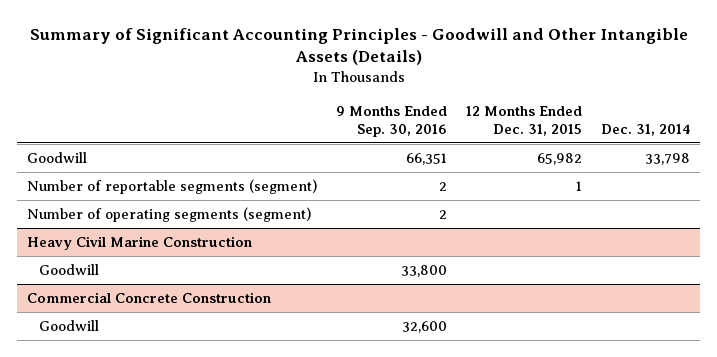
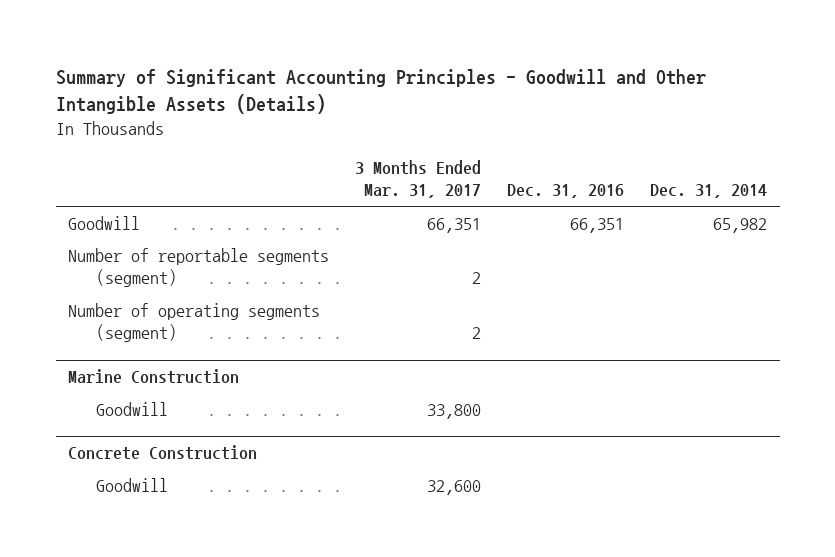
- | 9 Months Ended Sep. 30, 2016 | 12 Months Ended Dec. 31, 2015 | Dec. 31, 2014
+ | 3 Months Ended Mar. 31, 2017 | Dec. 31, 2016 | Dec. 31, 2014
- Goodwill | 66,351 | 65,982 | 33,798
+ Goodwill | 66,351 | 66,351 | 65,982
- Heavy Civil Marine Construction
+ Marine Construction
- Commercial Concrete Construction
+ Concrete Construction

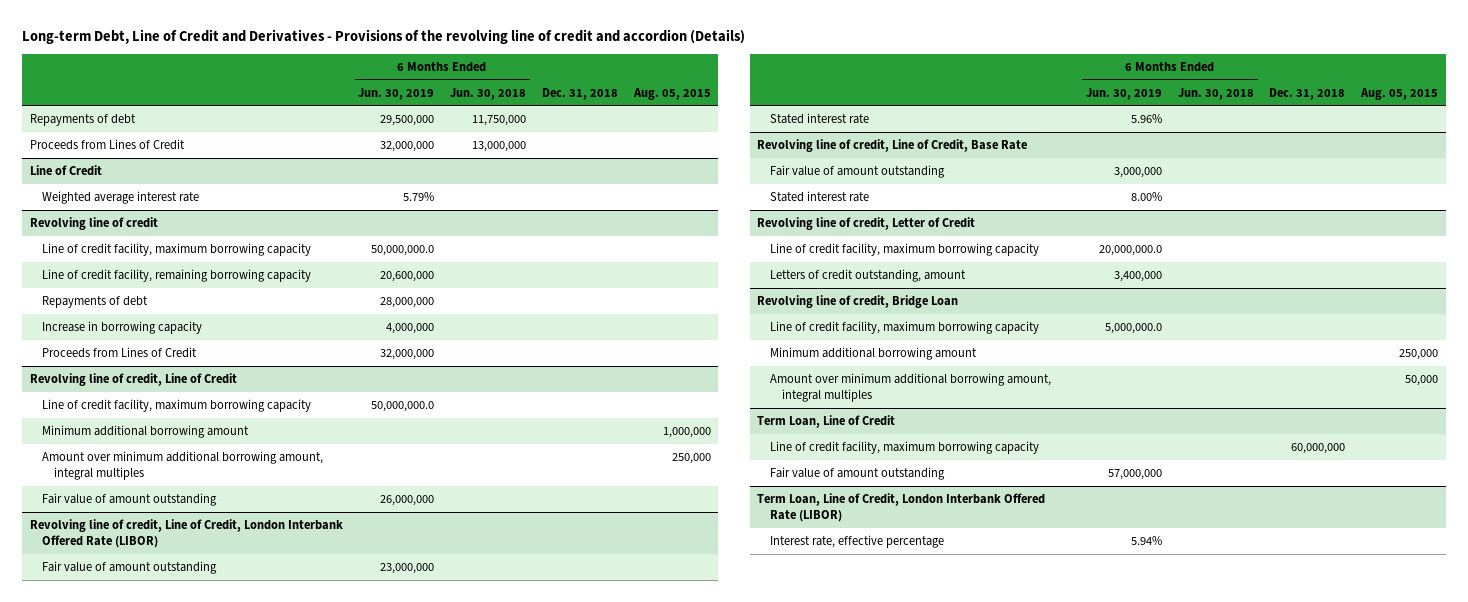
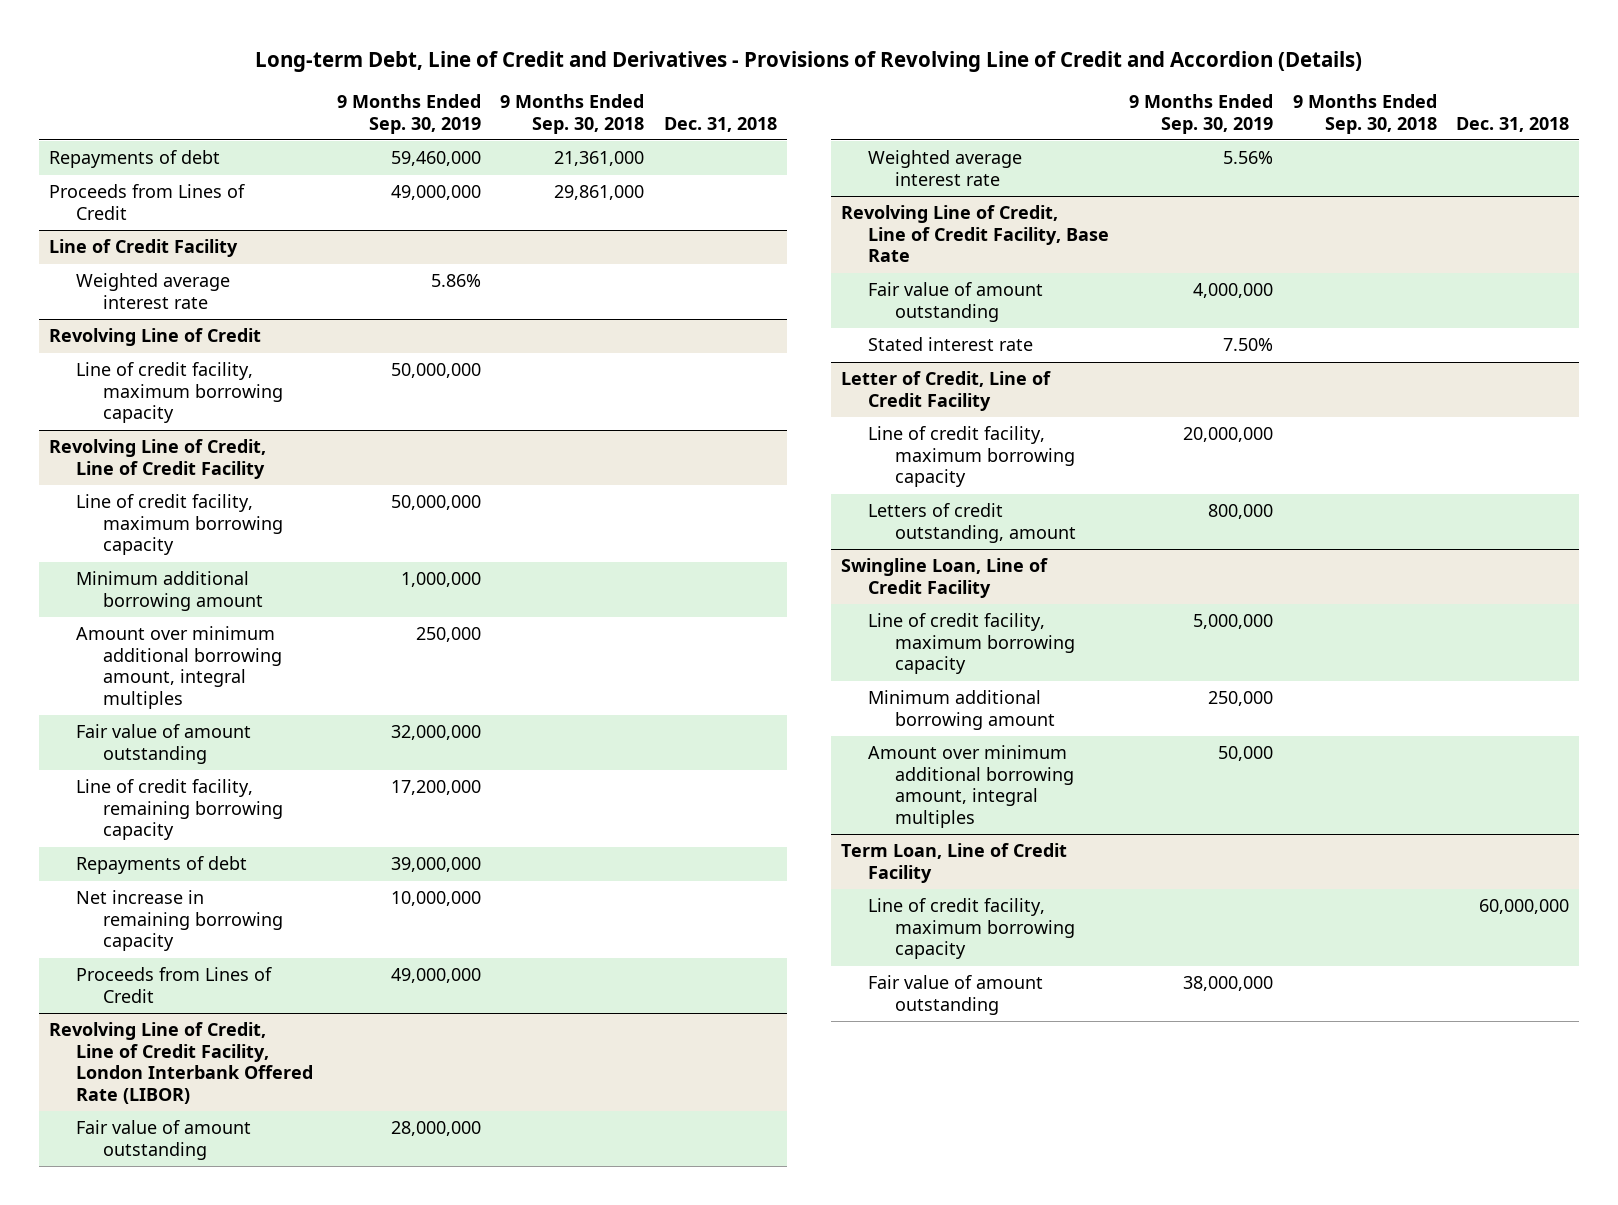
- Long-term Debt, Line of Credit and Derivatives - Provisions of the revolving line of credit and accordion (Details)
+ Long-term Debt, Line of Credit and Derivatives - Provisions of Revolving Line of Credit and Accordion (Details)
- | 6 Months Ended Jun. 30, 2019 | 6 Months Ended Jun. 30, 2018 | Dec. 31, 2018 | Aug. 05, 2015
+ | 9 Months Ended Sep. 30, 2019 | 9 Months Ended Sep. 30, 2018 | Dec. 31, 2018
- Line of Credit
+ Line of Credit Facility
- Revolving line of credit
+ Revolving Line of Credit
- Line of credit facility, remaining borrowing capacity | 20,600,000 | | |
- Repayments of debt | 28,000,000 | | |
- Increase in borrowing capacity | 4,000,000 | | |
- Proceeds from Lines of Credit | 32,000,000 | | |
- Revolving line of credit, Line of Credit
+ Revolving Line of Credit, Line of Credit Facility
- Revolving line of credit, Line of Credit, London Interbank Offered Rate (LIBOR)
+ Line of credit facility, remaining borrowing capacity | 17,200,000 | |
+ Repayments of debt | 39,000,000 | |
+ Net increase in remaining borrowing capacity | 10,000,000 | |
+ Proceeds from Lines of Credit | 49,000,000 | |
+ Revolving Line of Credit, Line of Credit Facility, London Interbank Offered Rate (LIBOR)
- Stated interest rate | 5.96% | | |
- Revolving line of credit, Line of Credit, Base Rate
+ Weighted average interest rate | 5.56% | |
+ Revolving Line of Credit, Line of Credit Facility, Base Rate
- Revolving line of credit, Letter of Credit
+ Letter of Credit, Line of Credit Facility
- Revolving line of credit, Bridge Loan
+ Swingline Loan, Line of Credit Facility
- Term Loan, Line of Credit
+ Term Loan, Line of Credit Facility
- Term Loan, Line of Credit, London Interbank Offered Rate (LIBOR)
- Interest rate, effective percentage | 5.94% | | |

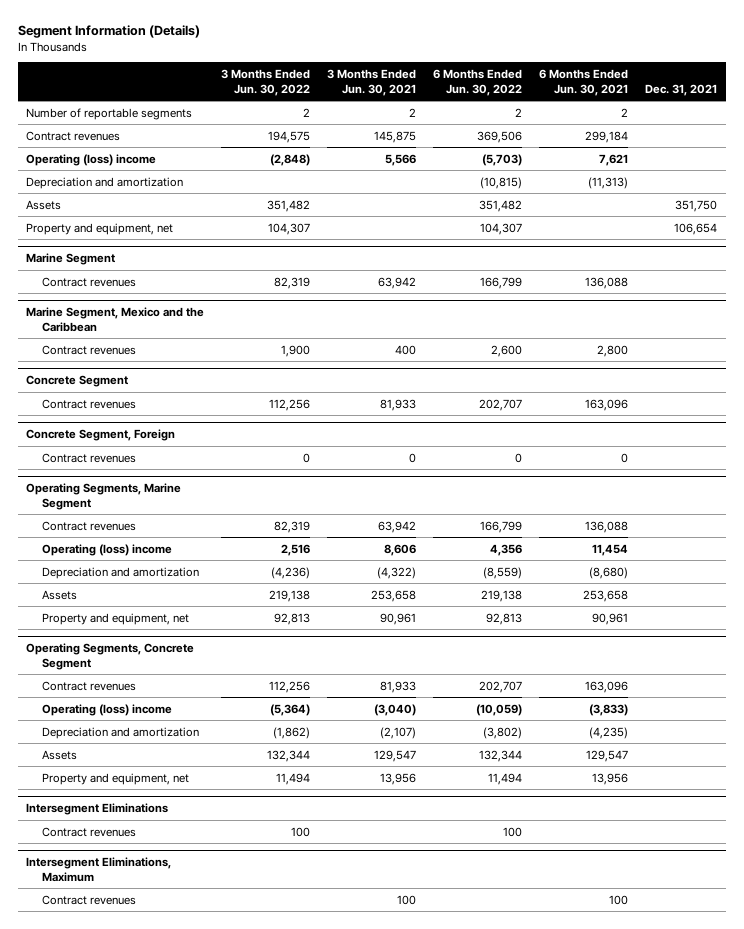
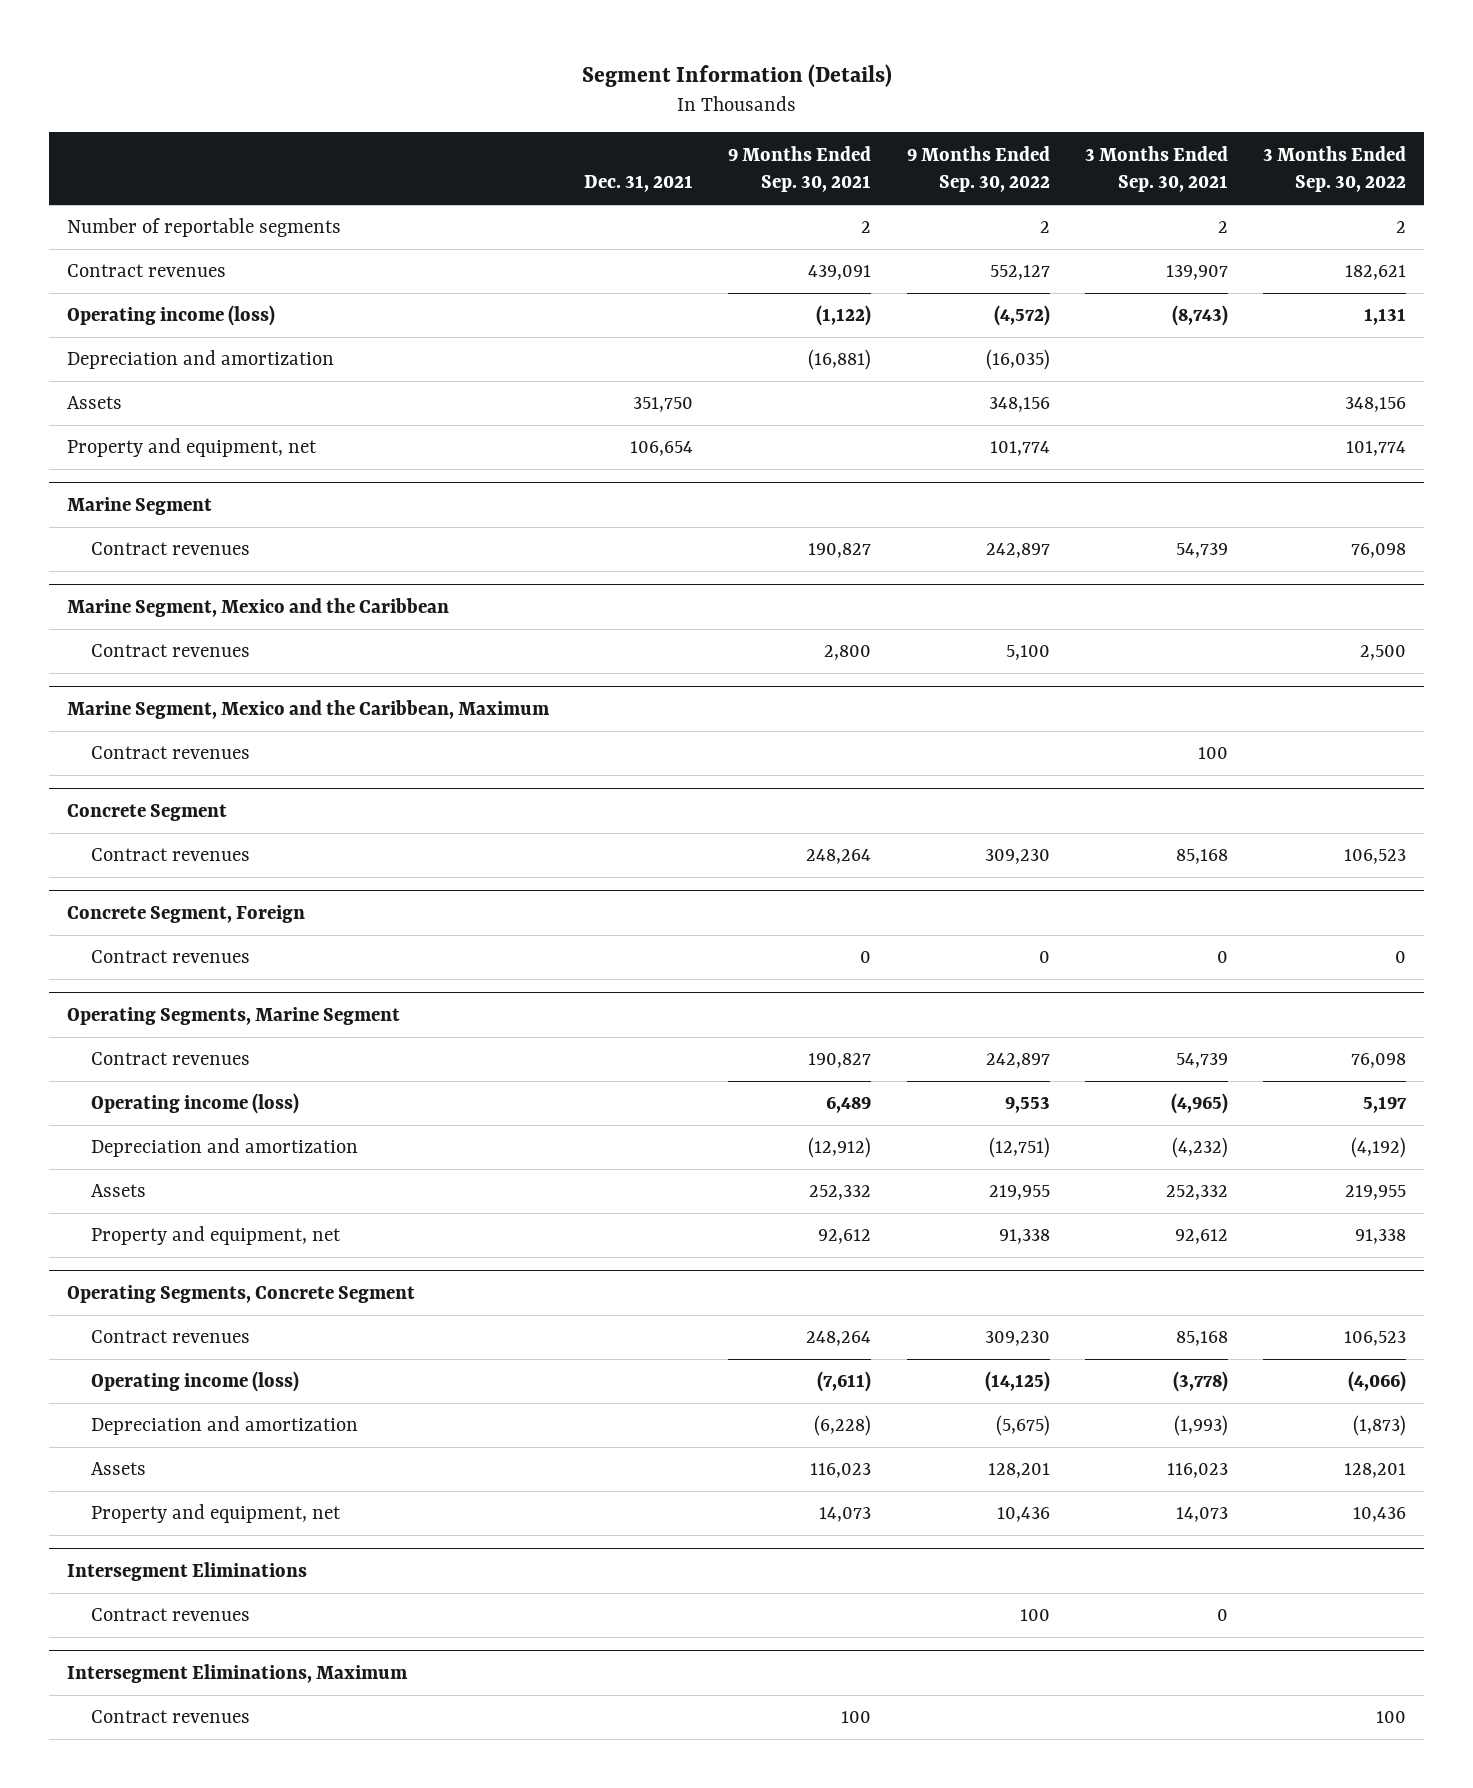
- | 3 Months Ended Jun. 30, 2022 | 3 Months Ended Jun. 30, 2021 | 6 Months Ended Jun. 30, 2022 | 6 Months Ended Jun. 30, 2021 | Dec. 31, 2021
+ | Dec. 31, 2021 | 9 Months Ended Sep. 30, 2021 | 9 Months Ended Sep. 30, 2022 | 3 Months Ended Sep. 30, 2021 | 3 Months Ended Sep. 30, 2022
- Operating (loss) income | (2,848) | 5,566 | (5,703) | 7,621 |
+ Operating income (loss) | | (1,122) | (4,572) | (8,743) | 1,131
+ Marine Segment, Mexico and the Caribbean, Maximum
+ Contract revenues | | | | 100 |
@ Operating Segments, Marine Segment
- Operating (loss) income | 2,516 | 8,606 | 4,356 | 11,454 |
+ Operating income (loss) | | 6,489 | 9,553 | (4,965) | 5,197
@ Operating Segments, Concrete Segment
- Operating (loss) income | (5,364) | (3,040) | (10,059) | (3,833) |
+ Operating income (loss) | | (7,611) | (14,125) | (3,778) | (4,066)

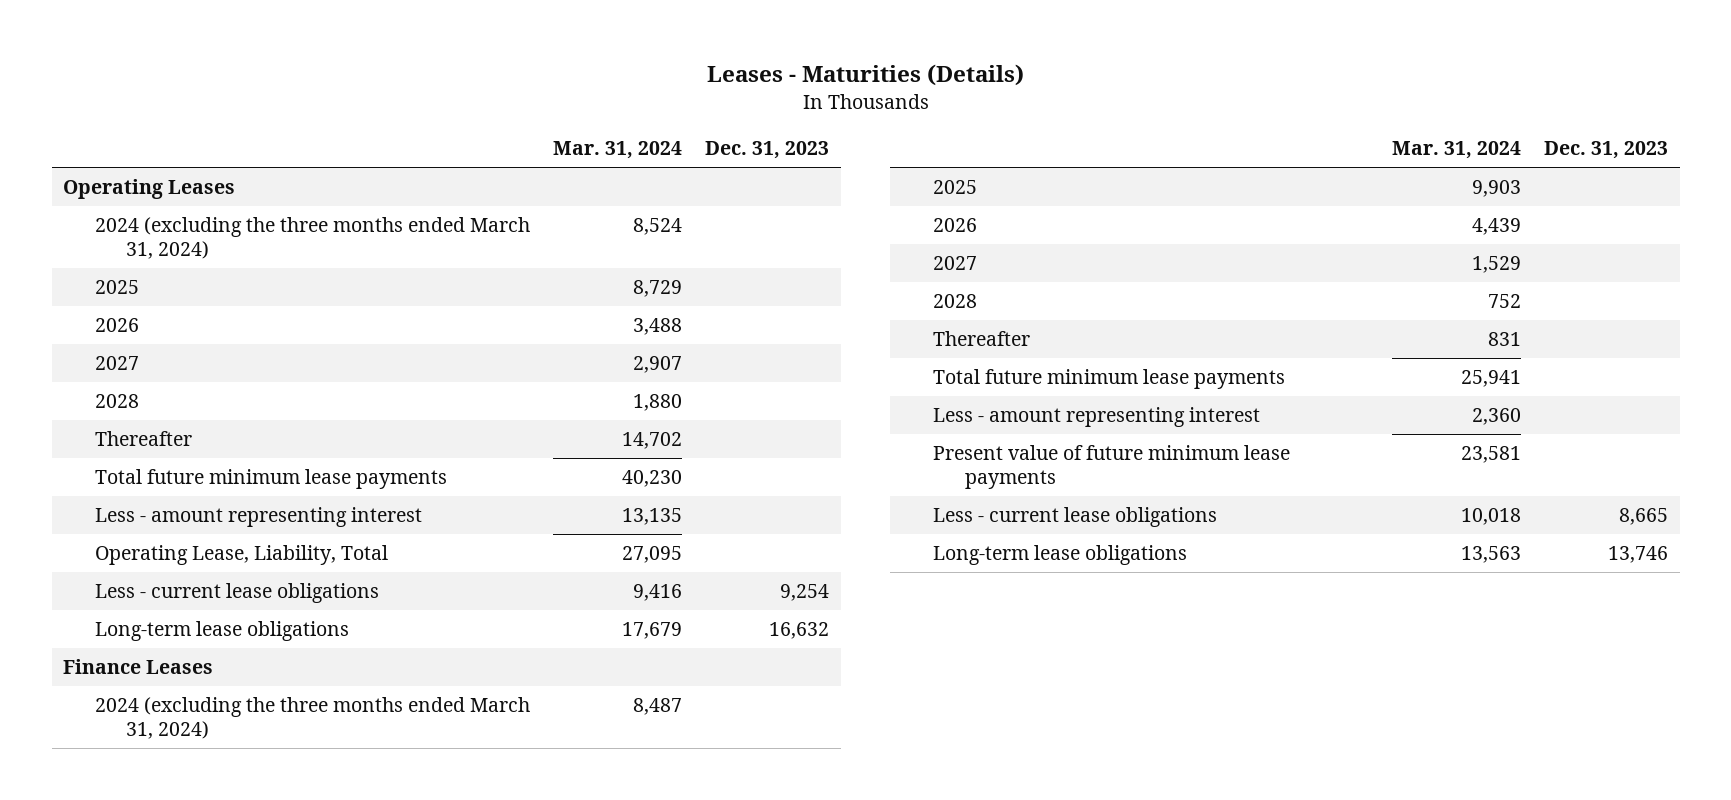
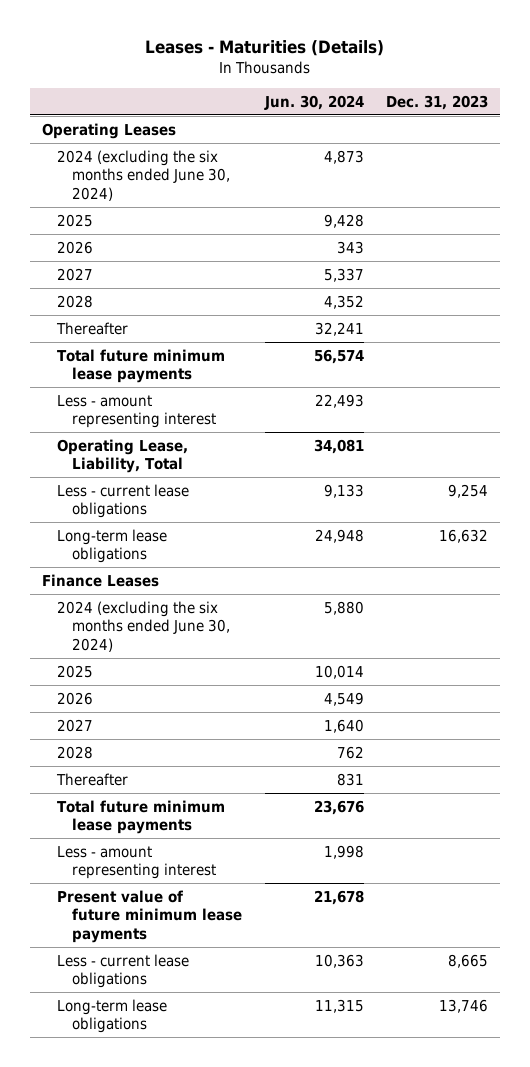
- | Mar. 31, 2024 | Dec. 31, 2023
+ | Jun. 30, 2024 | Dec. 31, 2023
- 2024 (excluding the three months ended March 31, 2024) | 8,524 |
+ 2024 (excluding the six months ended June 30, 2024) | 4,873 |
- 2024 (excluding the three months ended March 31, 2024) | 8,487 |
+ 2024 (excluding the six months ended June 30, 2024) | 5,880 |

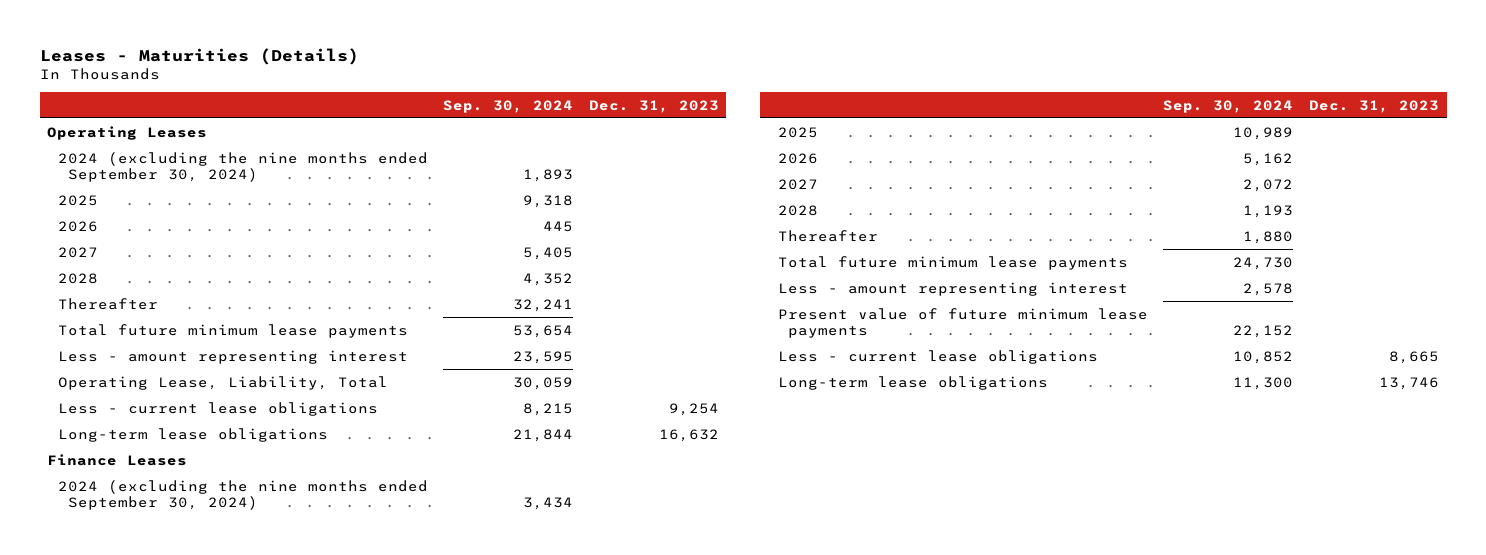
- | Jun. 30, 2024 | Dec. 31, 2023
+ | Sep. 30, 2024 | Dec. 31, 2023
- 2024 (excluding the six months ended June 30, 2024) | 4,873 |
+ 2024 (excluding the nine months ended September 30, 2024) | 1,893 |
- 2024 (excluding the six months ended June 30, 2024) | 5,880 |
+ 2024 (excluding the nine months ended September 30, 2024) | 3,434 |

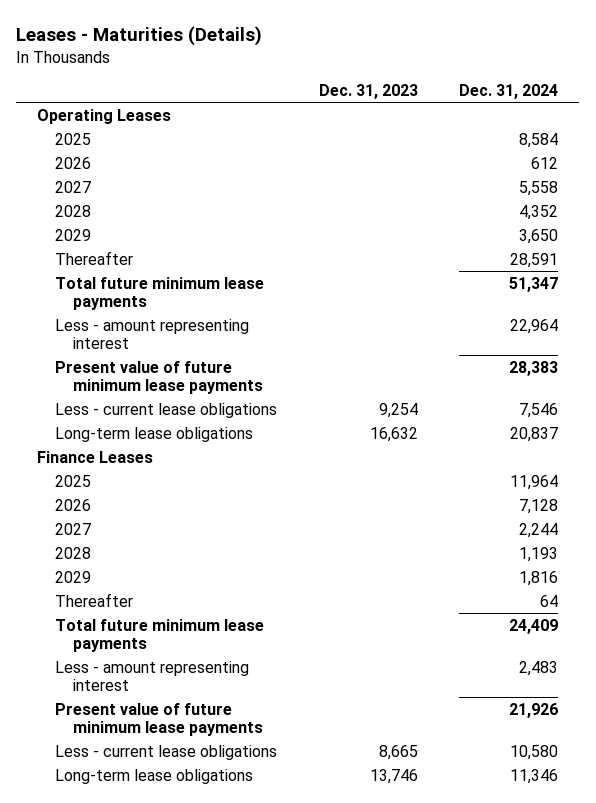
- | Sep. 30, 2024 | Dec. 31, 2023
+ | Dec. 31, 2023 | Dec. 31, 2024
- 2024 (excluding the nine months ended September 30, 2024) | 1,893 |
+ 2029 | | 3,650
- Operating Lease, Liability, Total | 30,059 |
+ Present value of future minimum lease payments | | 28,383
- 2024 (excluding the nine months ended September 30, 2024) | 3,434 |
+ 2029 | | 1,816

